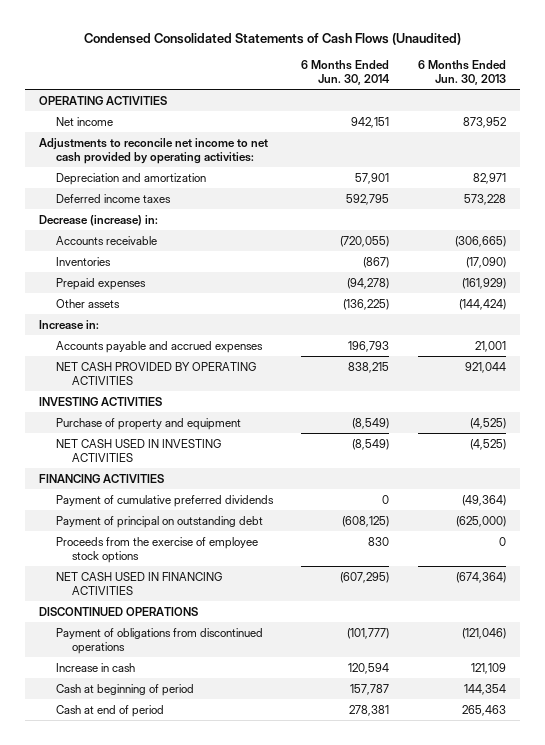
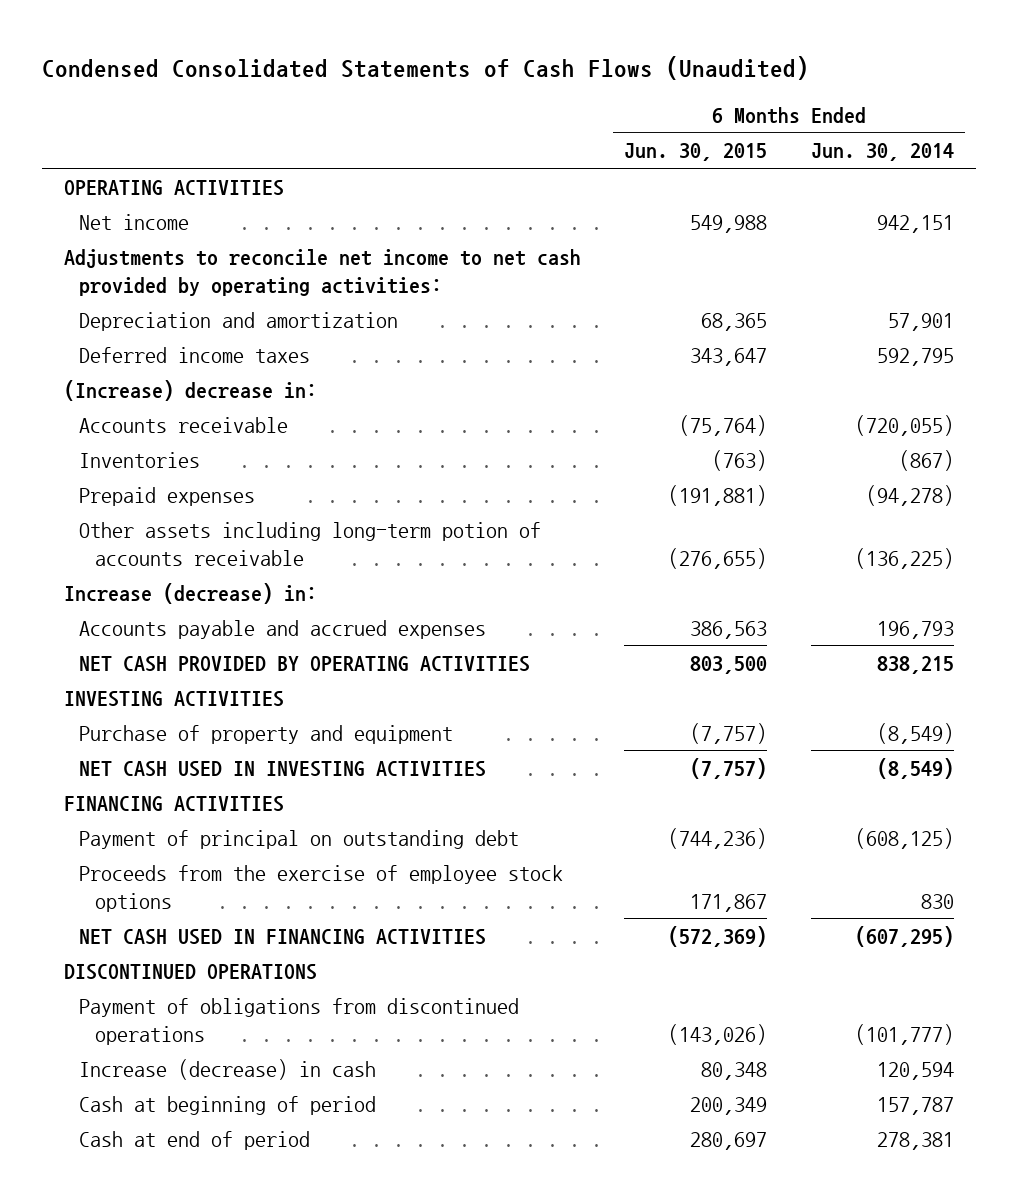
- | 6 Months Ended Jun. 30, 2014 | 6 Months Ended Jun. 30, 2013
+ | 6 Months Ended Jun. 30, 2015 | 6 Months Ended Jun. 30, 2014
- Decrease (increase) in:
+ (Increase) decrease in:
- Other assets | (136,225) | (144,424)
- Increase in:
+ Other assets including long-term potion of accounts receivable | (276,655) | (136,225)
+ Increase (decrease) in:
- Payment of cumulative preferred dividends | 0 | (49,364)
- Increase in cash | 120,594 | 121,109
+ Increase (decrease) in cash | 80,348 | 120,594

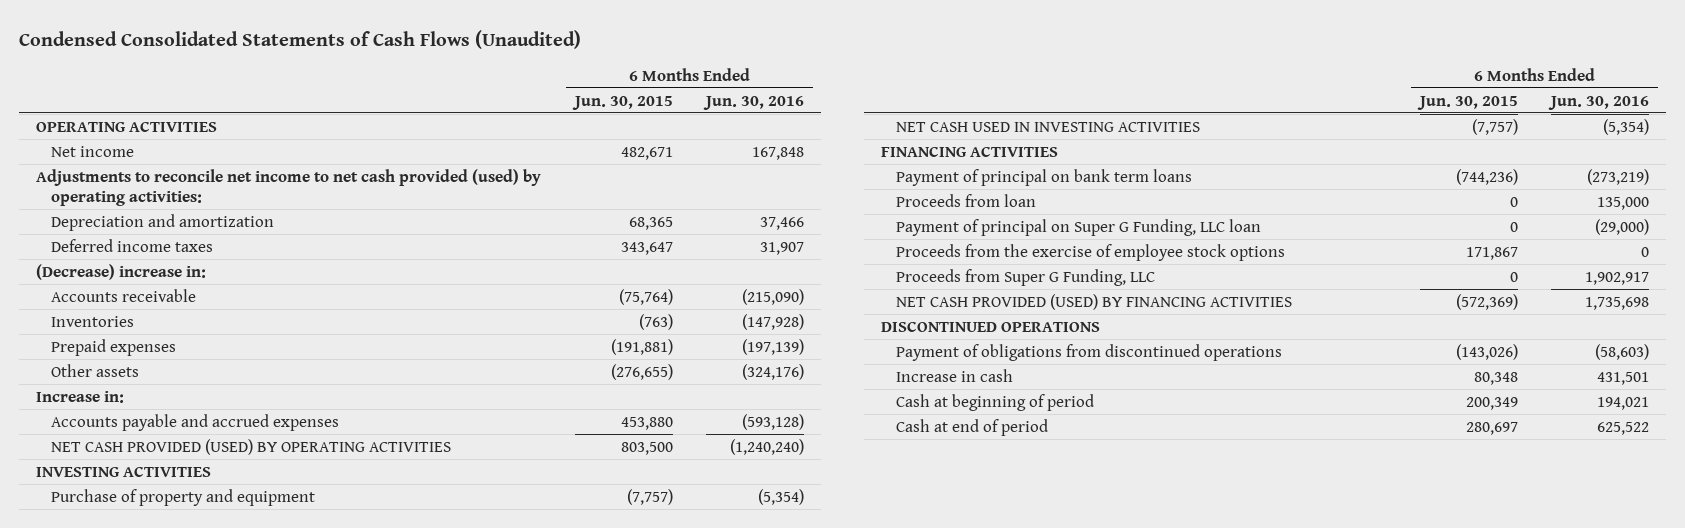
- | 6 Months Ended Jun. 30, 2015 | 6 Months Ended Jun. 30, 2014
+ | 6 Months Ended Jun. 30, 2015 | 6 Months Ended Jun. 30, 2016
- Net income | 549,988 | 942,151
- Adjustments to reconcile net income to net cash provided by operating activities:
+ Net income | 482,671 | 167,848
+ Adjustments to reconcile net income to net cash provided (used) by operating activities:
- (Increase) decrease in:
+ (Decrease) increase in:
- Other assets including long-term potion of accounts receivable | (276,655) | (136,225)
- Increase (decrease) in:
- Accounts payable and accrued expenses | 386,563 | 196,793
- NET CASH PROVIDED BY OPERATING ACTIVITIES | 803,500 | 838,215
+ Other assets | (276,655) | (324,176)
+ Increase in:
+ Accounts payable and accrued expenses | 453,880 | (593,128)
+ NET CASH PROVIDED (USED) BY OPERATING ACTIVITIES | 803,500 | (1,240,240)
- Payment of principal on outstanding debt | (744,236) | (608,125)
+ Payment of principal on bank term loans | (744,236) | (273,219)
+ Proceeds from loan | 0 | 135,000
+ Payment of principal on Super G Funding, LLC loan | 0 | (29,000)
- NET CASH USED IN FINANCING ACTIVITIES | (572,369) | (607,295)
+ Proceeds from Super G Funding, LLC | 0 | 1,902,917
+ NET CASH PROVIDED (USED) BY FINANCING ACTIVITIES | (572,369) | 1,735,698
- Increase (decrease) in cash | 80,348 | 120,594
+ Increase in cash | 80,348 | 431,501

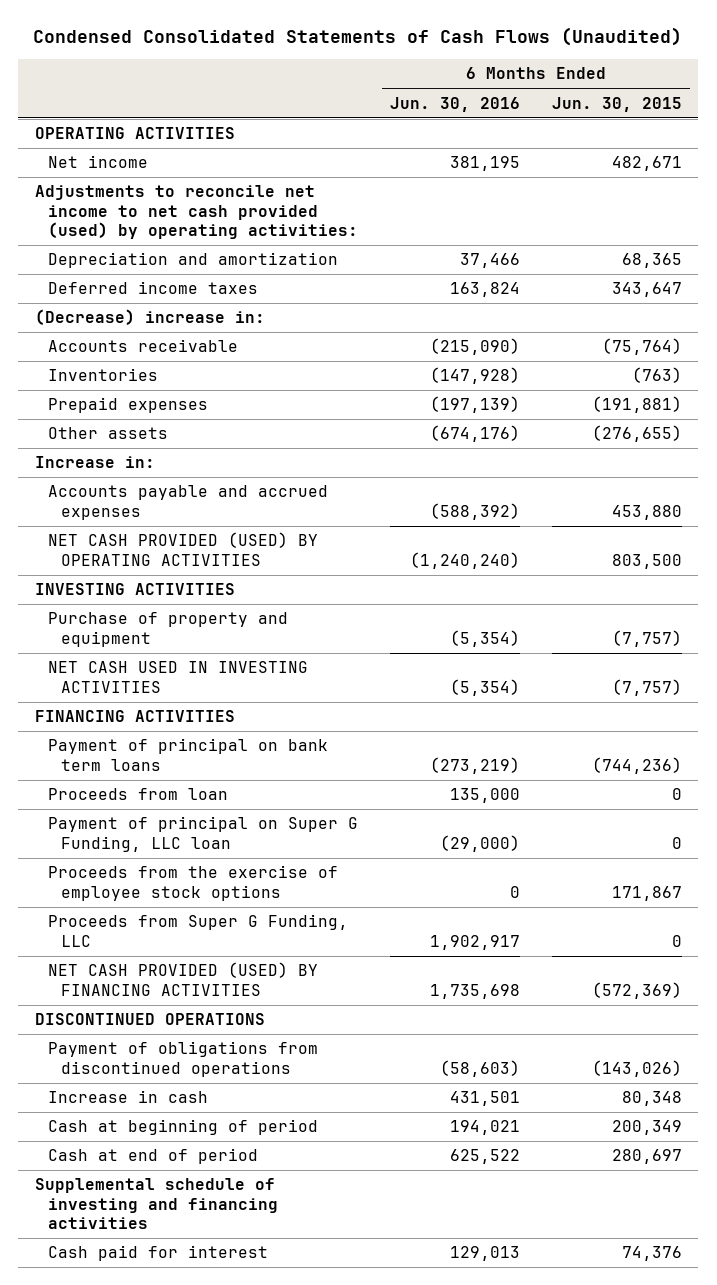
- | 6 Months Ended Jun. 30, 2015 | 6 Months Ended Jun. 30, 2016
+ | 6 Months Ended Jun. 30, 2016 | 6 Months Ended Jun. 30, 2015
- Net income | 482,671 | 167,848
+ Net income | 381,195 | 482,671
- Deferred income taxes | 343,647 | 31,907
+ Deferred income taxes | 163,824 | 343,647
- Other assets | (276,655) | (324,176)
+ Other assets | (674,176) | (276,655)
- Accounts payable and accrued expenses | 453,880 | (593,128)
+ Accounts payable and accrued expenses | (588,392) | 453,880
+ Supplemental schedule of investing and financing activities
+ Cash paid for interest | 129,013 | 74,376

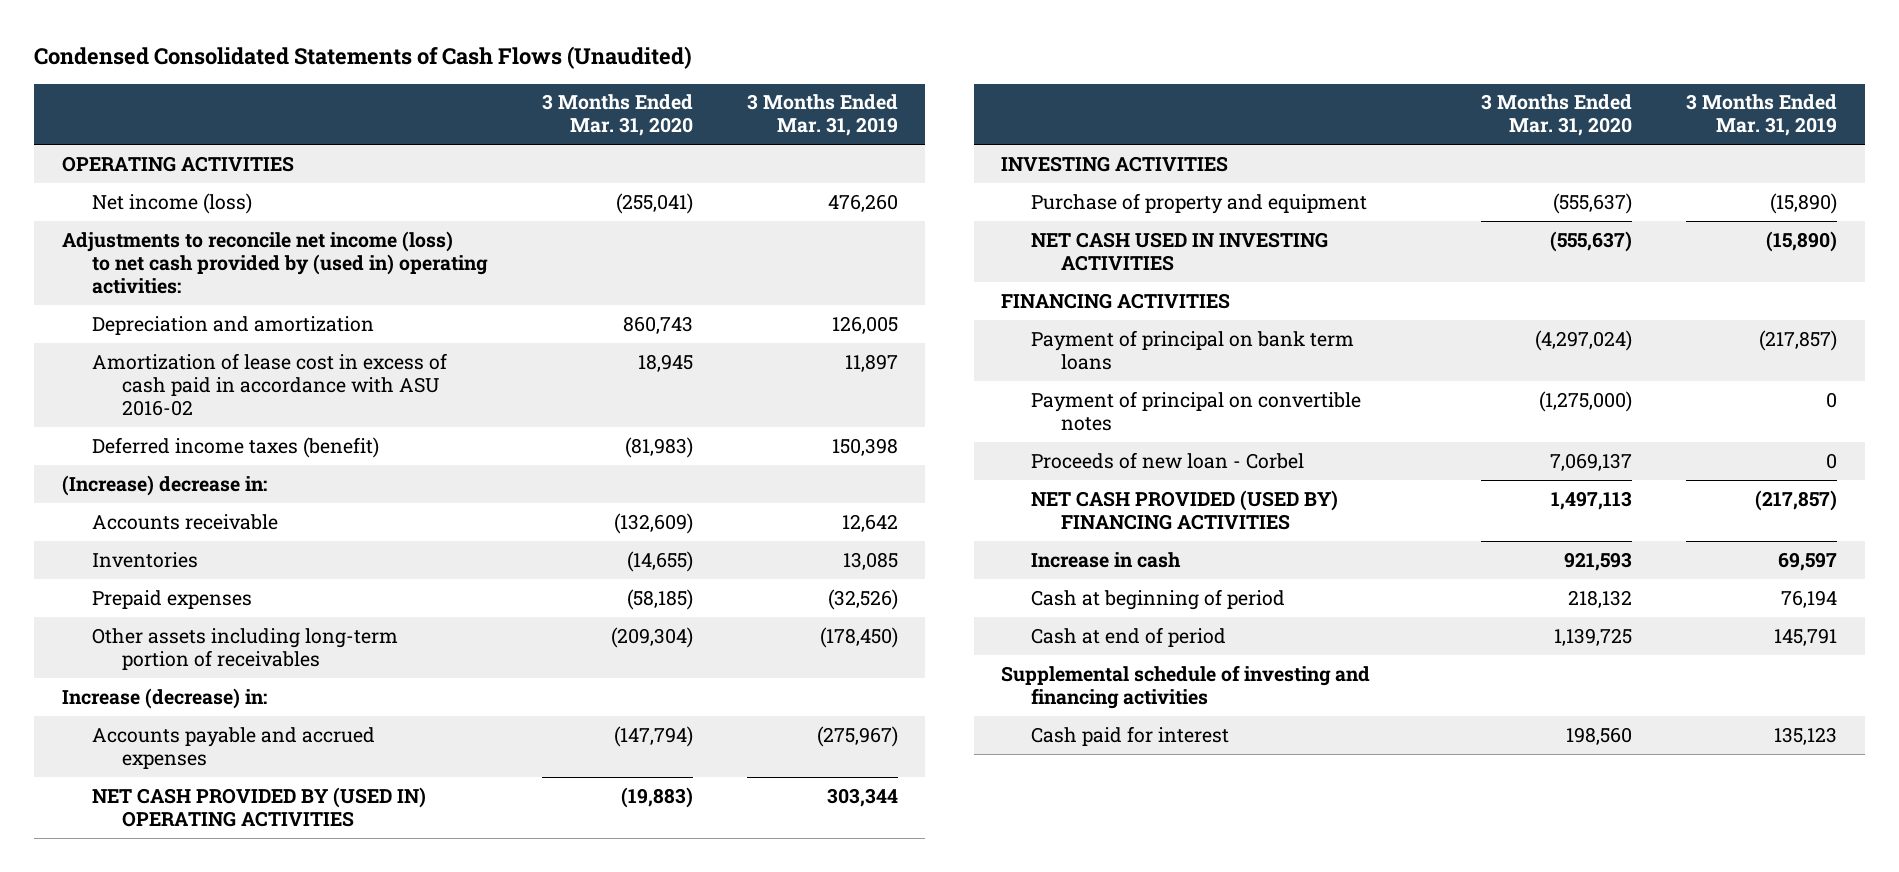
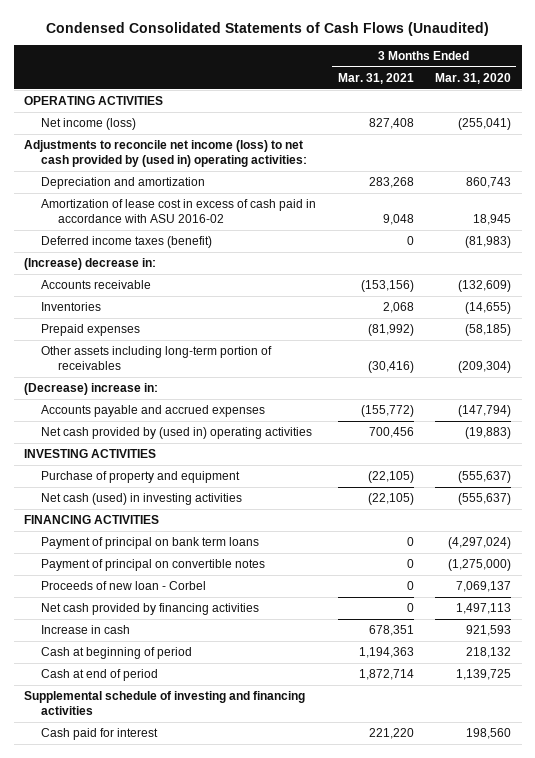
- | 3 Months Ended Mar. 31, 2020 | 3 Months Ended Mar. 31, 2019
+ | 3 Months Ended Mar. 31, 2021 | 3 Months Ended Mar. 31, 2020
- Increase (decrease) in:
+ (Decrease) increase in:
- NET CASH PROVIDED BY (USED IN) OPERATING ACTIVITIES | (19,883) | 303,344
+ Net cash provided by (used in) operating activities | 700,456 | (19,883)
- NET CASH USED IN INVESTING ACTIVITIES | (555,637) | (15,890)
+ Net cash (used) in investing activities | (22,105) | (555,637)
- NET CASH PROVIDED (USED BY) FINANCING ACTIVITIES | 1,497,113 | (217,857)
+ Net cash provided by financing activities | 0 | 1,497,113

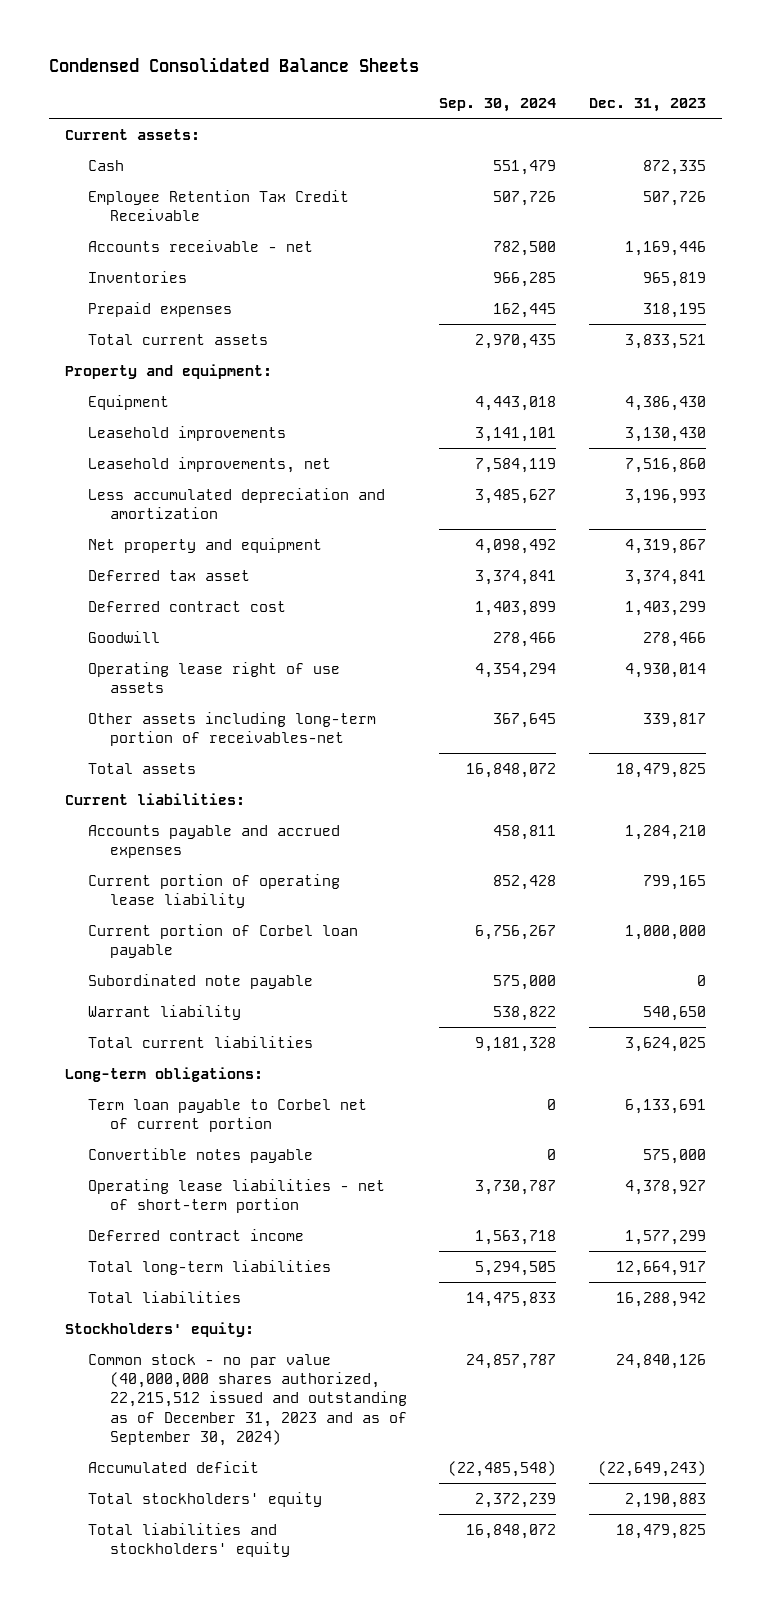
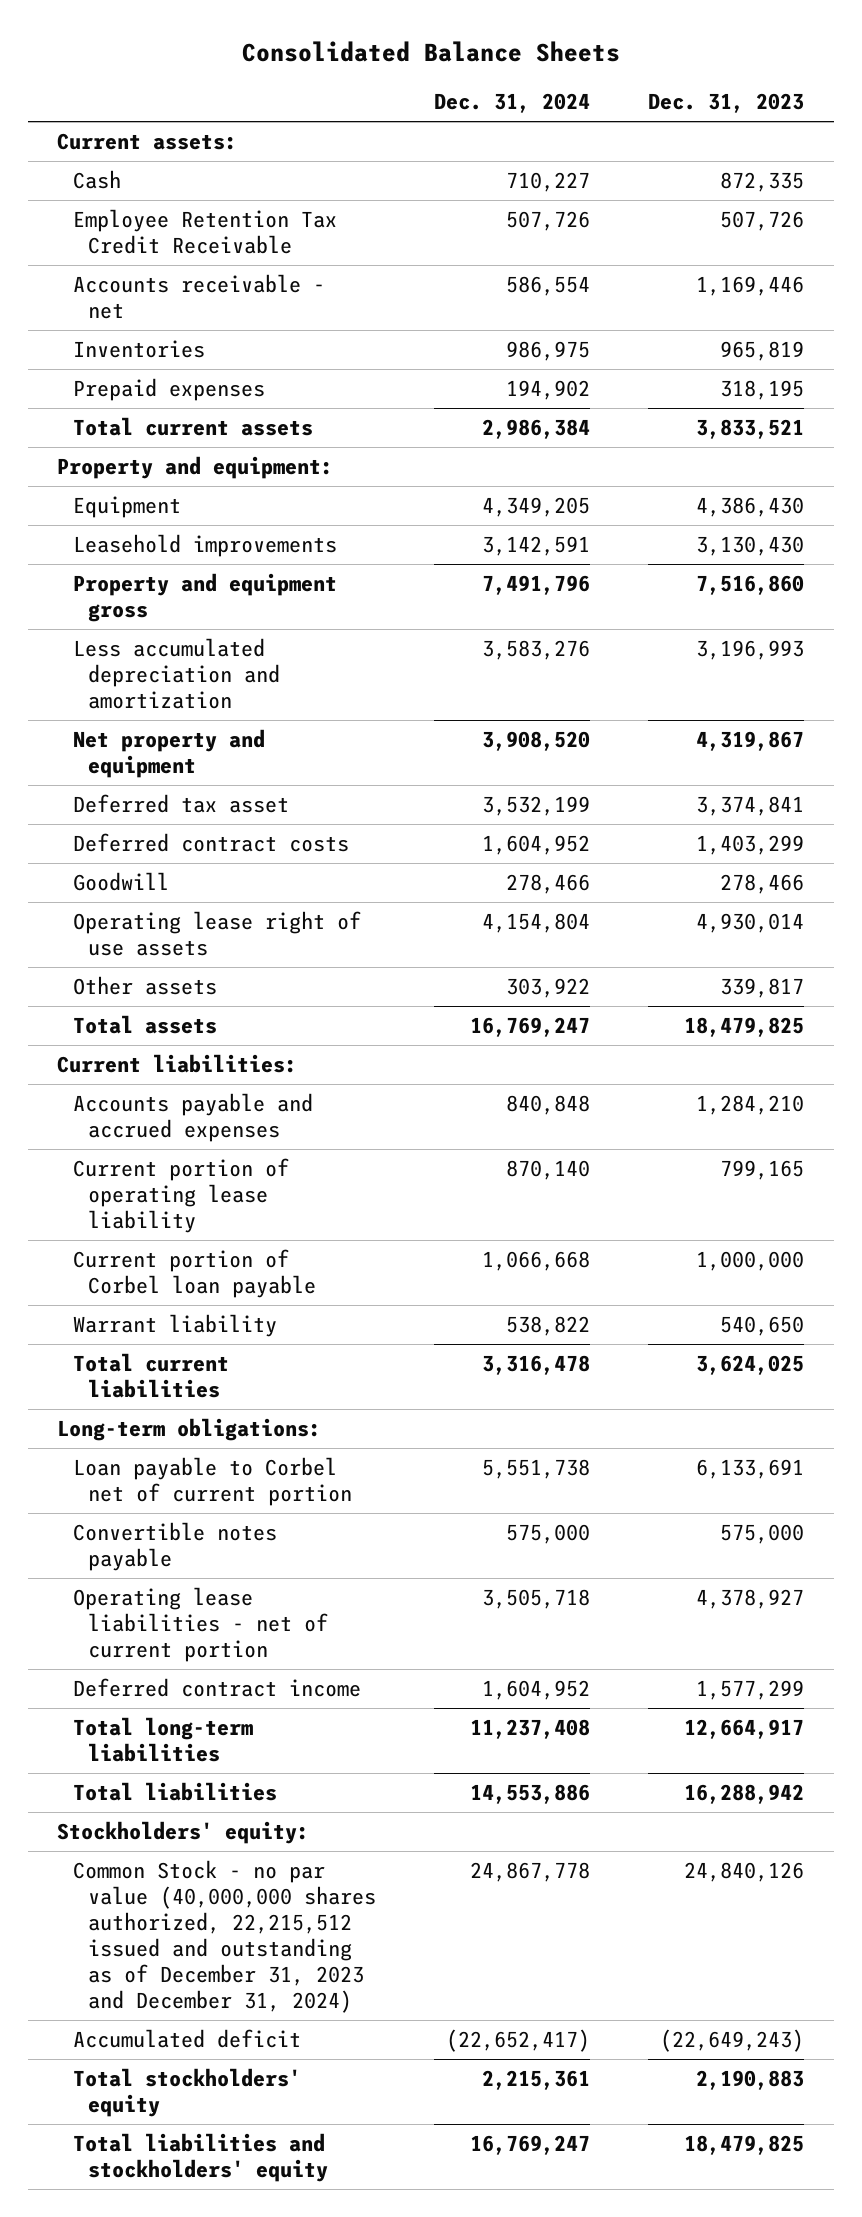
- Condensed Consolidated Balance Sheets
+ Consolidated Balance Sheets
- | Sep. 30, 2024 | Dec. 31, 2023
+ | Dec. 31, 2024 | Dec. 31, 2023
- Leasehold improvements, net | 7,584,119 | 7,516,860
+ Property and equipment gross | 7,491,796 | 7,516,860
- Deferred contract cost | 1,403,899 | 1,403,299
+ Deferred contract costs | 1,604,952 | 1,403,299
- Other assets including long-term portion of receivables-net | 367,645 | 339,817
+ Other assets | 303,922 | 339,817
- Subordinated note payable | 575,000 | 0
- Term loan payable to Corbel net of current portion | 0 | 6,133,691
+ Loan payable to Corbel net of current portion | 5,551,738 | 6,133,691
- Operating lease liabilities - net of short-term portion | 3,730,787 | 4,378,927
+ Operating lease liabilities - net of current portion | 3,505,718 | 4,378,927
- Common stock - no par value (40,000,000 shares authorized, 22,215,512 issued and outstanding as of December 31, 2023 and as of September 30, 2024) | 24,857,787 | 24,840,126
+ Common Stock - no par value (40,000,000 shares authorized, 22,215,512 issued and outstanding as of December 31, 2023 and December 31, 2024) | 24,867,778 | 24,840,126

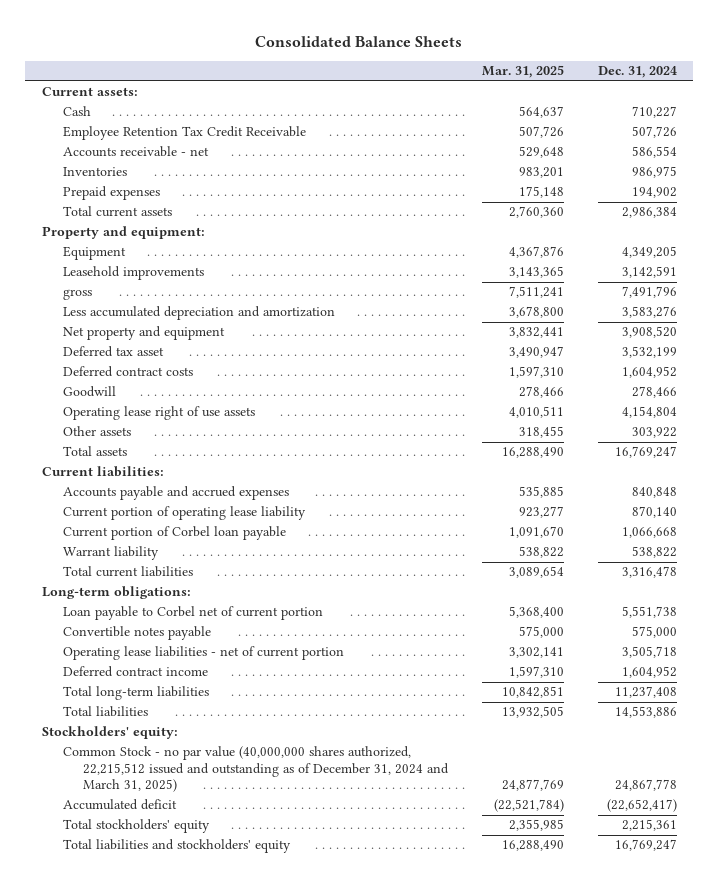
- | Dec. 31, 2024 | Dec. 31, 2023
+ | Mar. 31, 2025 | Dec. 31, 2024
- Property and equipment gross | 7,491,796 | 7,516,860
+ gross | 7,511,241 | 7,491,796
- Common Stock - no par value (40,000,000 shares authorized, 22,215,512 issued and outstanding as of December 31, 2023 and December 31, 2024) | 24,867,778 | 24,840,126
+ Common Stock - no par value (40,000,000 shares authorized, 22,215,512 issued and outstanding as of December 31, 2024 and March 31, 2025) | 24,877,769 | 24,867,778

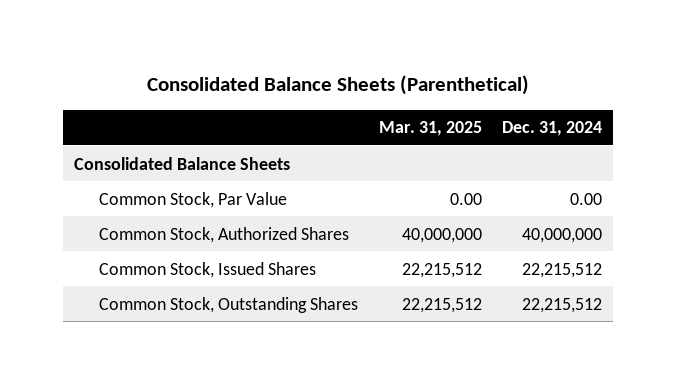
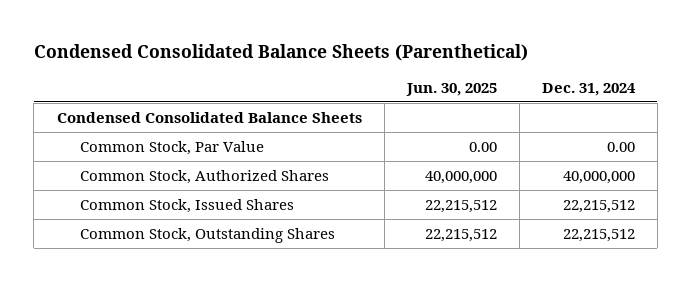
- Consolidated Balance Sheets (Parenthetical)
+ Condensed Consolidated Balance Sheets (Parenthetical)
- | Mar. 31, 2025 | Dec. 31, 2024
+ | Jun. 30, 2025 | Dec. 31, 2024
- Consolidated Balance Sheets
+ Condensed Consolidated Balance Sheets

